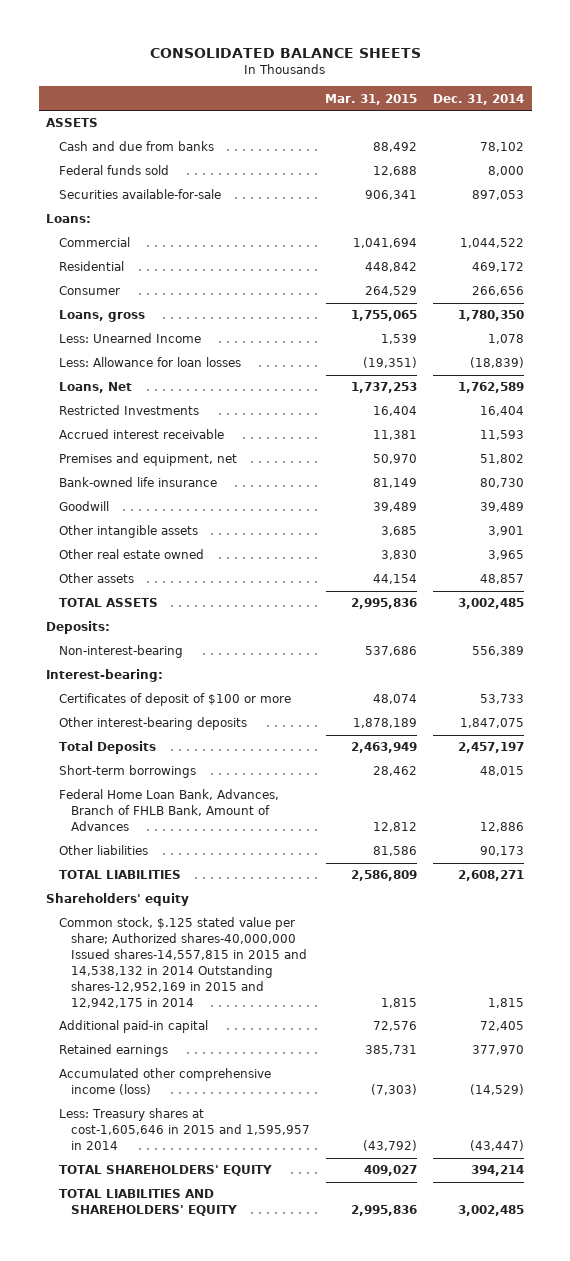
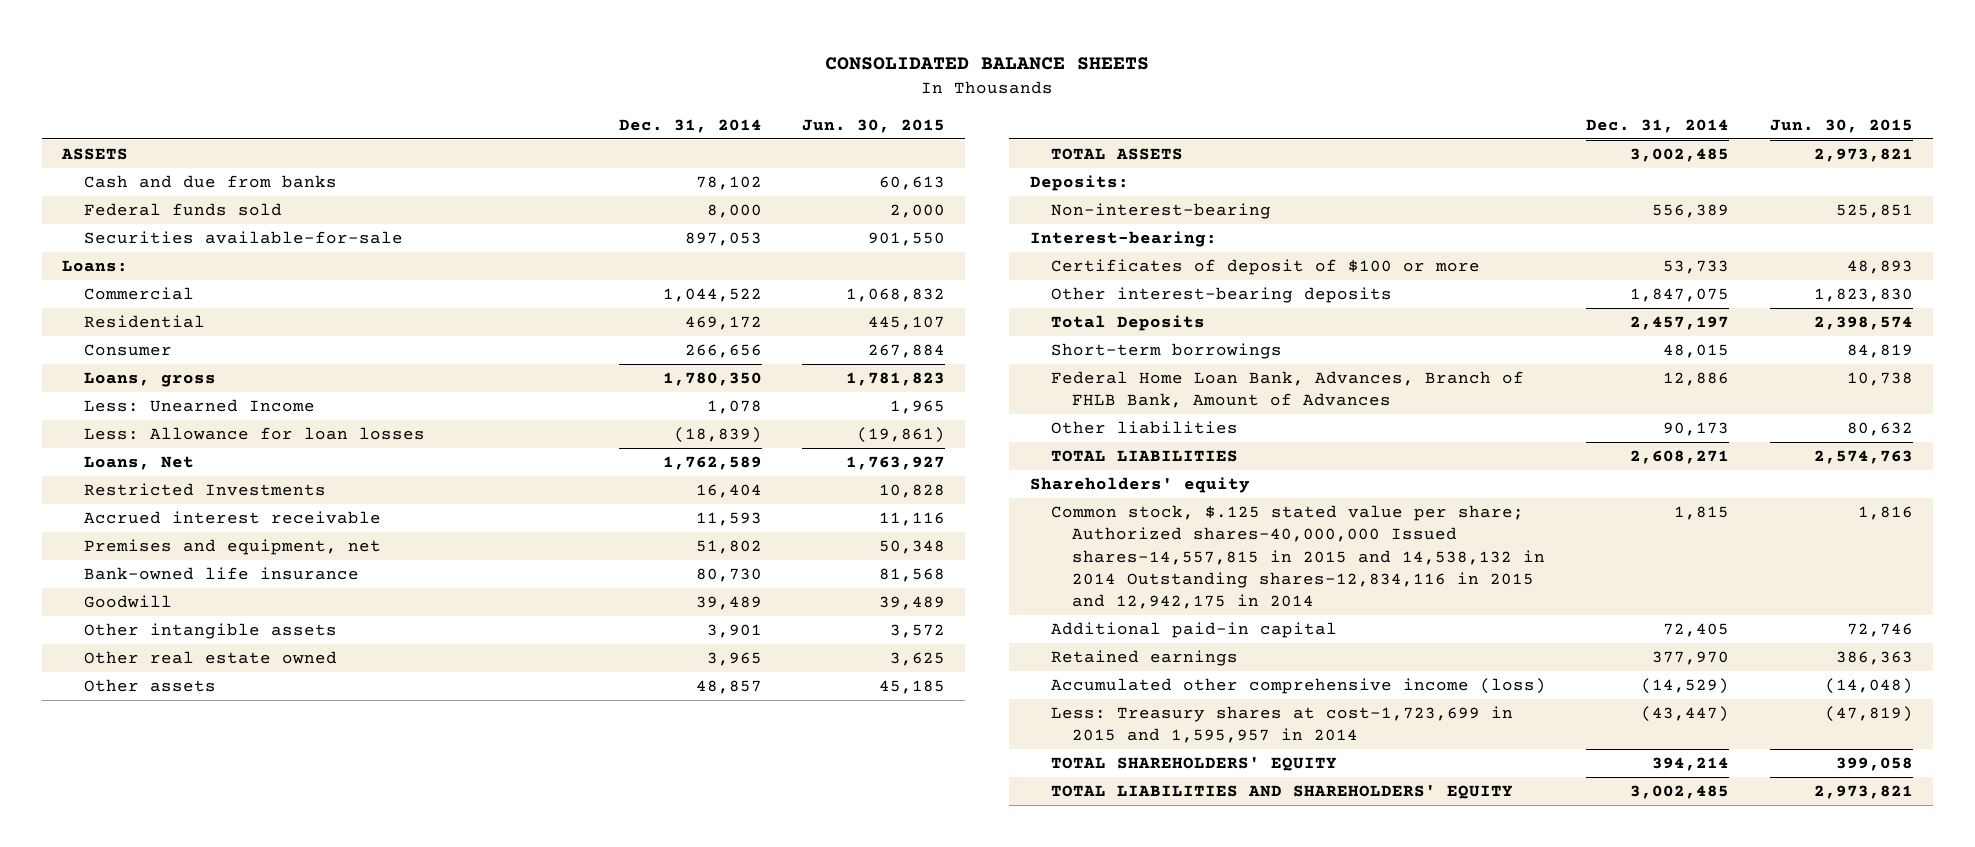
- | Mar. 31, 2015 | Dec. 31, 2014
+ | Dec. 31, 2014 | Jun. 30, 2015
- Common stock, $.125 stated value per share; Authorized shares-40,000,000 Issued shares-14,557,815 in 2015 and 14,538,132 in 2014 Outstanding shares-12,952,169 in 2015 and 12,942,175 in 2014 | 1,815 | 1,815
+ Common stock, $.125 stated value per share; Authorized shares-40,000,000 Issued shares-14,557,815 in 2015 and 14,538,132 in 2014 Outstanding shares-12,834,116 in 2015 and 12,942,175 in 2014 | 1,815 | 1,816
- Less: Treasury shares at cost-1,605,646 in 2015 and 1,595,957 in 2014 | (43,792) | (43,447)
+ Less: Treasury shares at cost-1,723,699 in 2015 and 1,595,957 in 2014 | (43,447) | (47,819)

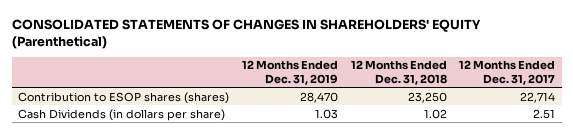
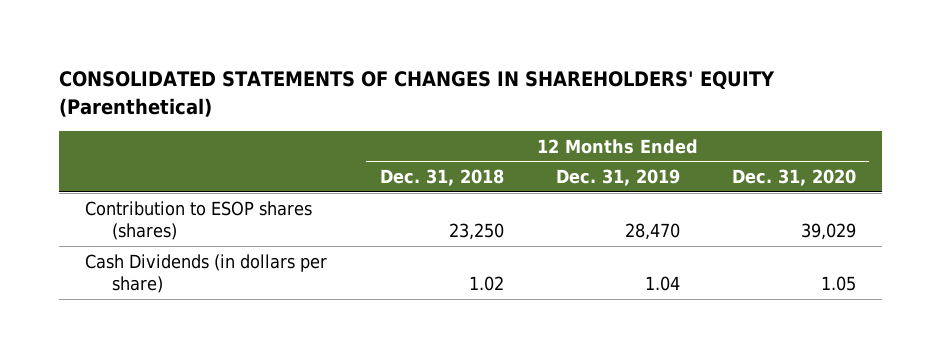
- | 12 Months Ended Dec. 31, 2019 | 12 Months Ended Dec. 31, 2018 | 12 Months Ended Dec. 31, 2017
+ | 12 Months Ended Dec. 31, 2018 | 12 Months Ended Dec. 31, 2019 | 12 Months Ended Dec. 31, 2020
- Cash Dividends (in dollars per share) | 1.03 | 1.02 | 2.51
+ Cash Dividends (in dollars per share) | 1.02 | 1.04 | 1.05

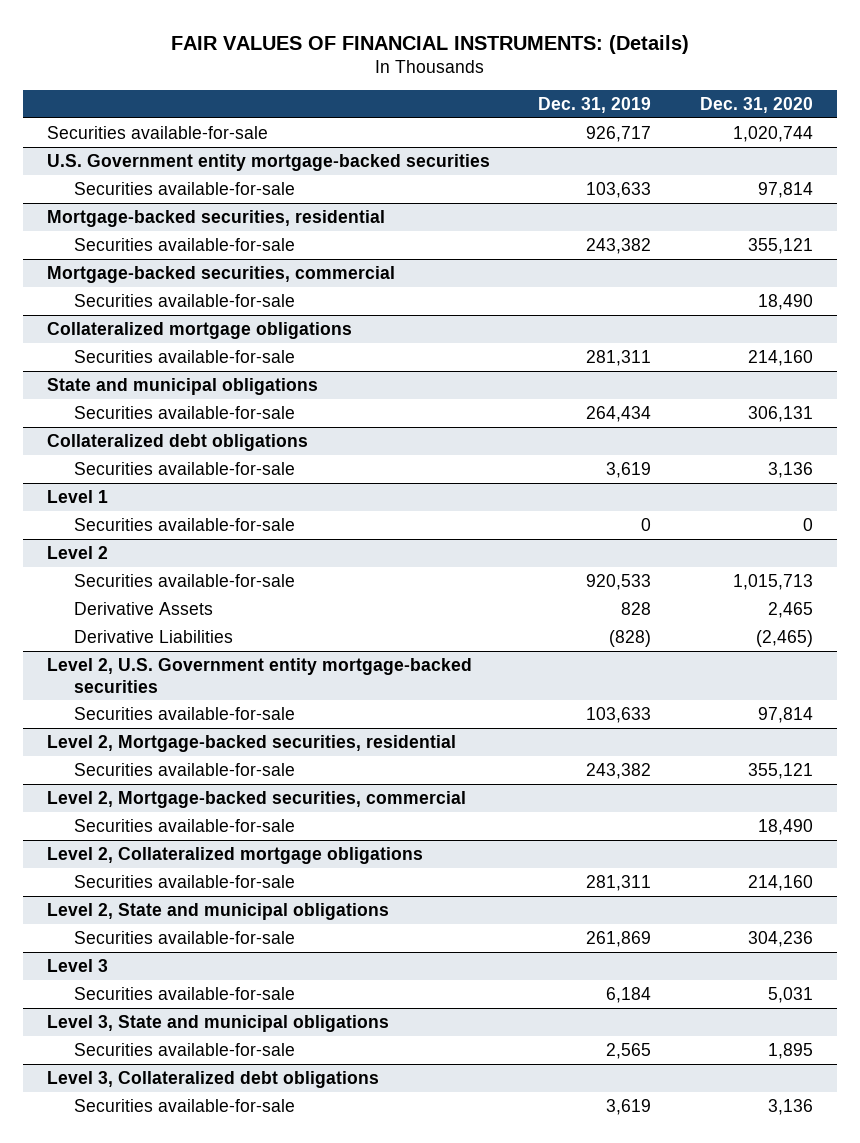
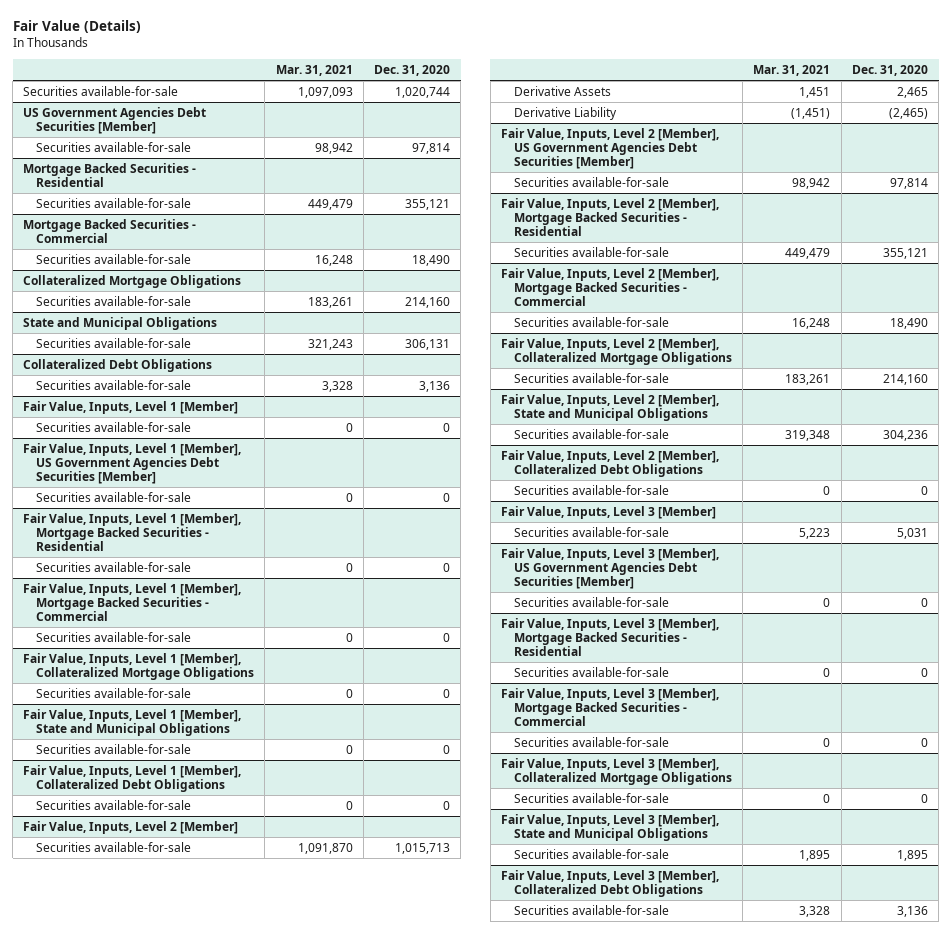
- FAIR VALUES OF FINANCIAL INSTRUMENTS: (Details)
+ Fair Value (Details)
- | Dec. 31, 2019 | Dec. 31, 2020
+ | Mar. 31, 2021 | Dec. 31, 2020
- U.S. Government entity mortgage-backed securities
+ US Government Agencies Debt Securities [Member]
- Mortgage-backed securities, residential
+ Mortgage Backed Securities - Residential
- Mortgage-backed securities, commercial
+ Mortgage Backed Securities - Commercial
- Collateralized mortgage obligations
+ Collateralized Mortgage Obligations
- State and municipal obligations
+ State and Municipal Obligations
- Collateralized debt obligations
+ Collateralized Debt Obligations
- Level 1
+ Fair Value, Inputs, Level 1 [Member]
- Level 2
+ Fair Value, Inputs, Level 1 [Member], US Government Agencies Debt Securities [Member]
+ Securities available-for-sale | 0 | 0
+ Fair Value, Inputs, Level 1 [Member], Mortgage Backed Securities - Residential
+ Securities available-for-sale | 0 | 0
+ Fair Value, Inputs, Level 1 [Member], Mortgage Backed Securities - Commercial
+ Securities available-for-sale | 0 | 0
+ Fair Value, Inputs, Level 1 [Member], Collateralized Mortgage Obligations
+ Securities available-for-sale | 0 | 0
+ Fair Value, Inputs, Level 1 [Member], State and Municipal Obligations
+ Securities available-for-sale | 0 | 0
+ Fair Value, Inputs, Level 1 [Member], Collateralized Debt Obligations
+ Securities available-for-sale | 0 | 0
+ Fair Value, Inputs, Level 2 [Member]
- Derivative Liabilities | (828) | (2,465)
- Level 2, U.S. Government entity mortgage-backed securities
+ Derivative Liability | (1,451) | (2,465)
+ Fair Value, Inputs, Level 2 [Member], US Government Agencies Debt Securities [Member]
- Level 2, Mortgage-backed securities, residential
+ Fair Value, Inputs, Level 2 [Member], Mortgage Backed Securities - Residential
- Level 2, Mortgage-backed securities, commercial
+ Fair Value, Inputs, Level 2 [Member], Mortgage Backed Securities - Commercial
- Level 2, Collateralized mortgage obligations
+ Fair Value, Inputs, Level 2 [Member], Collateralized Mortgage Obligations
- Level 2, State and municipal obligations
+ Fair Value, Inputs, Level 2 [Member], State and Municipal Obligations
- Level 3
+ Fair Value, Inputs, Level 2 [Member], Collateralized Debt Obligations
+ Securities available-for-sale | 0 | 0
+ Fair Value, Inputs, Level 3 [Member]
- Level 3, State and municipal obligations
+ Fair Value, Inputs, Level 3 [Member], US Government Agencies Debt Securities [Member]
+ Securities available-for-sale | 0 | 0
+ Fair Value, Inputs, Level 3 [Member], Mortgage Backed Securities - Residential
+ Securities available-for-sale | 0 | 0
+ Fair Value, Inputs, Level 3 [Member], Mortgage Backed Securities - Commercial
+ Securities available-for-sale | 0 | 0
+ Fair Value, Inputs, Level 3 [Member], Collateralized Mortgage Obligations
+ Securities available-for-sale | 0 | 0
+ Fair Value, Inputs, Level 3 [Member], State and Municipal Obligations
- Level 3, Collateralized debt obligations
+ Fair Value, Inputs, Level 3 [Member], Collateralized Debt Obligations

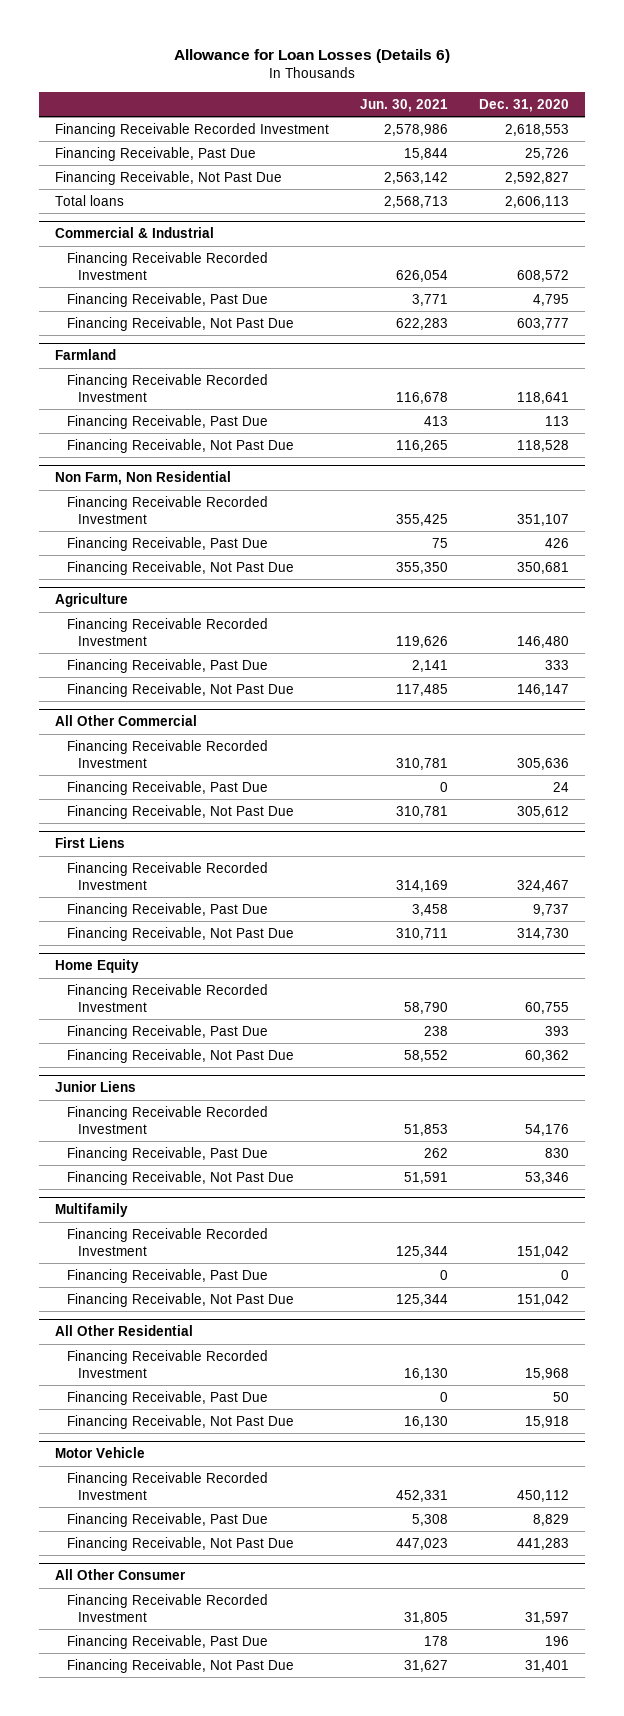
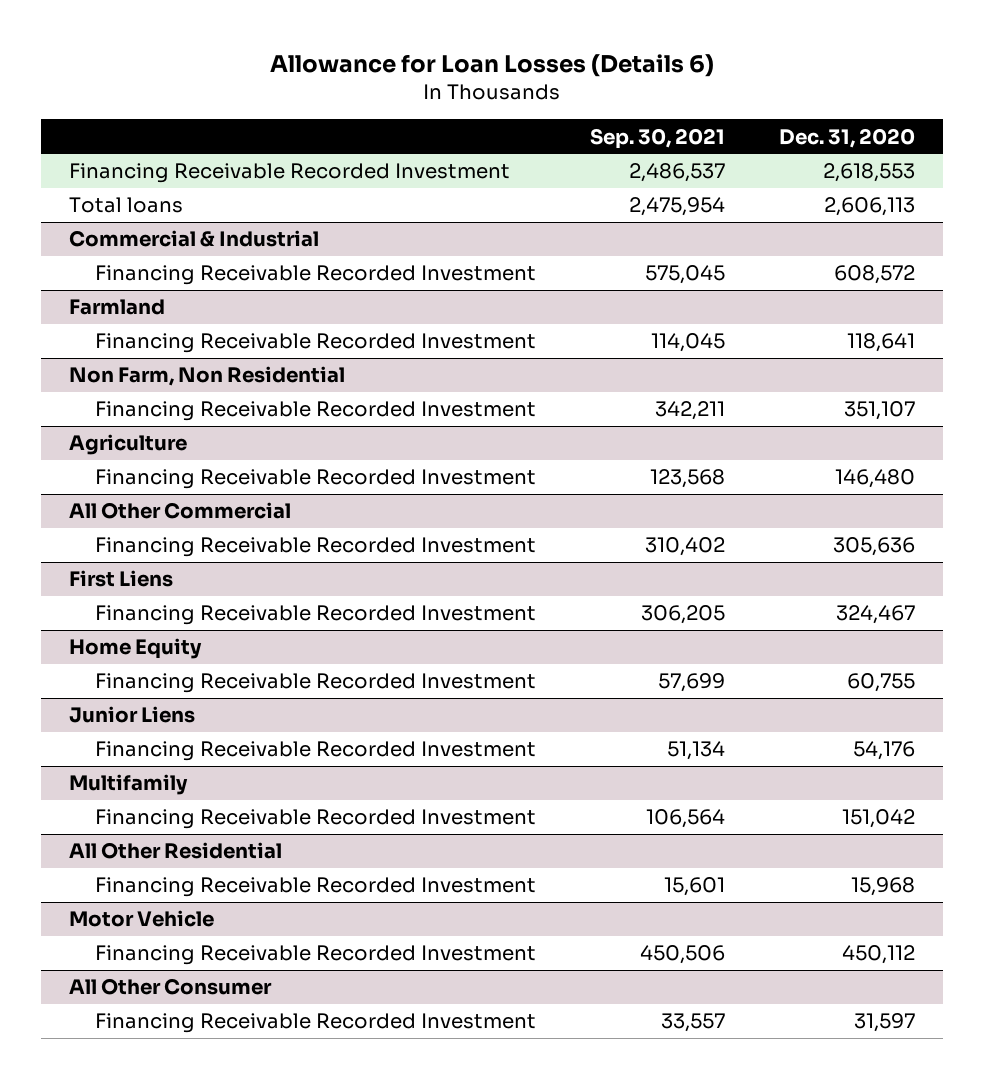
- | Jun. 30, 2021 | Dec. 31, 2020
+ | Sep. 30, 2021 | Dec. 31, 2020
- Financing Receivable, Past Due | 15,844 | 25,726
- Financing Receivable, Not Past Due | 2,563,142 | 2,592,827
@ Commercial & Industrial
- Financing Receivable, Past Due | 3,771 | 4,795
- Financing Receivable, Not Past Due | 622,283 | 603,777
@ Farmland
- Financing Receivable, Past Due | 413 | 113
- Financing Receivable, Not Past Due | 116,265 | 118,528
@ Non Farm, Non Residential
- Financing Receivable, Past Due | 75 | 426
- Financing Receivable, Not Past Due | 355,350 | 350,681
@ Agriculture
- Financing Receivable, Past Due | 2,141 | 333
- Financing Receivable, Not Past Due | 117,485 | 146,147
@ All Other Commercial
- Financing Receivable, Past Due | 0 | 24
- Financing Receivable, Not Past Due | 310,781 | 305,612
@ First Liens
- Financing Receivable, Past Due | 3,458 | 9,737
- Financing Receivable, Not Past Due | 310,711 | 314,730
@ Home Equity
- Financing Receivable, Past Due | 238 | 393
- Financing Receivable, Not Past Due | 58,552 | 60,362
@ Junior Liens
- Financing Receivable, Past Due | 262 | 830
- Financing Receivable, Not Past Due | 51,591 | 53,346
@ Multifamily
- Financing Receivable, Past Due | 0 | 0
- Financing Receivable, Not Past Due | 125,344 | 151,042
@ All Other Residential
- Financing Receivable, Past Due | 0 | 50
- Financing Receivable, Not Past Due | 16,130 | 15,918
@ Motor Vehicle
- Financing Receivable, Past Due | 5,308 | 8,829
- Financing Receivable, Not Past Due | 447,023 | 441,283
@ All Other Consumer
- Financing Receivable, Past Due | 178 | 196
- Financing Receivable, Not Past Due | 31,627 | 31,401

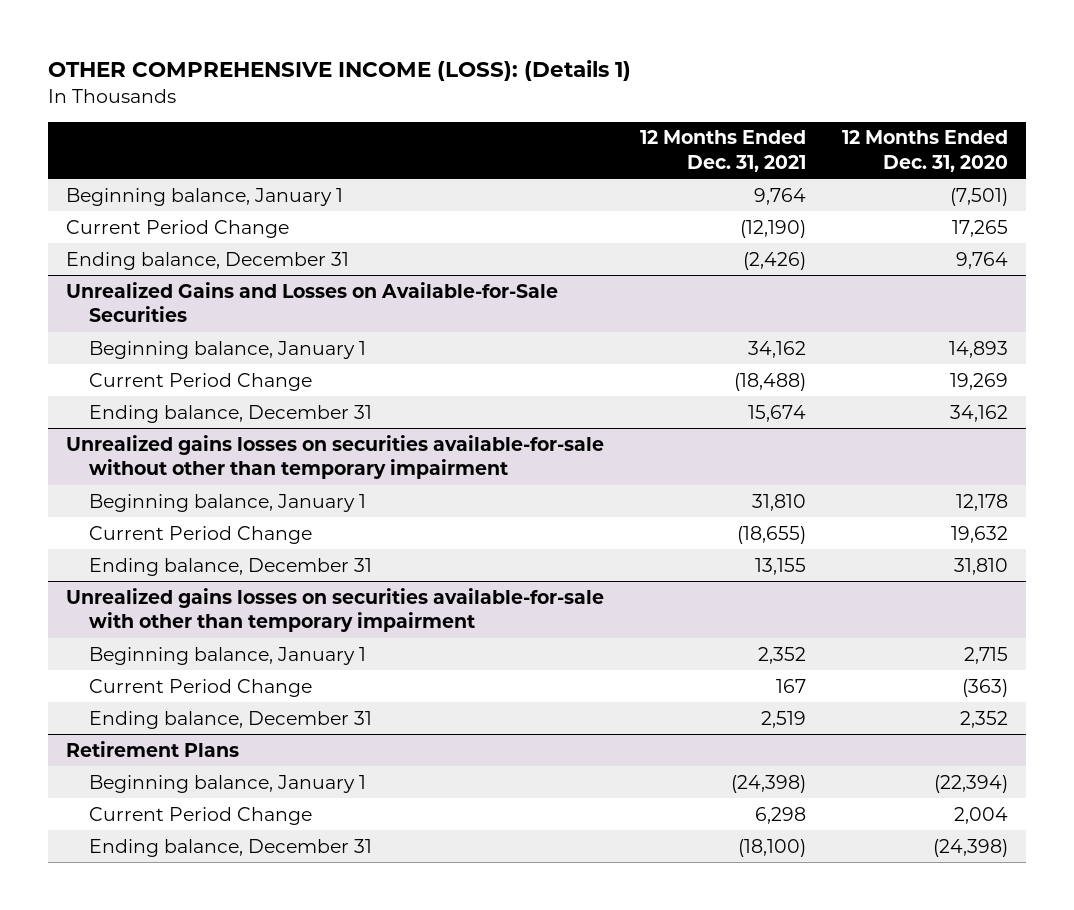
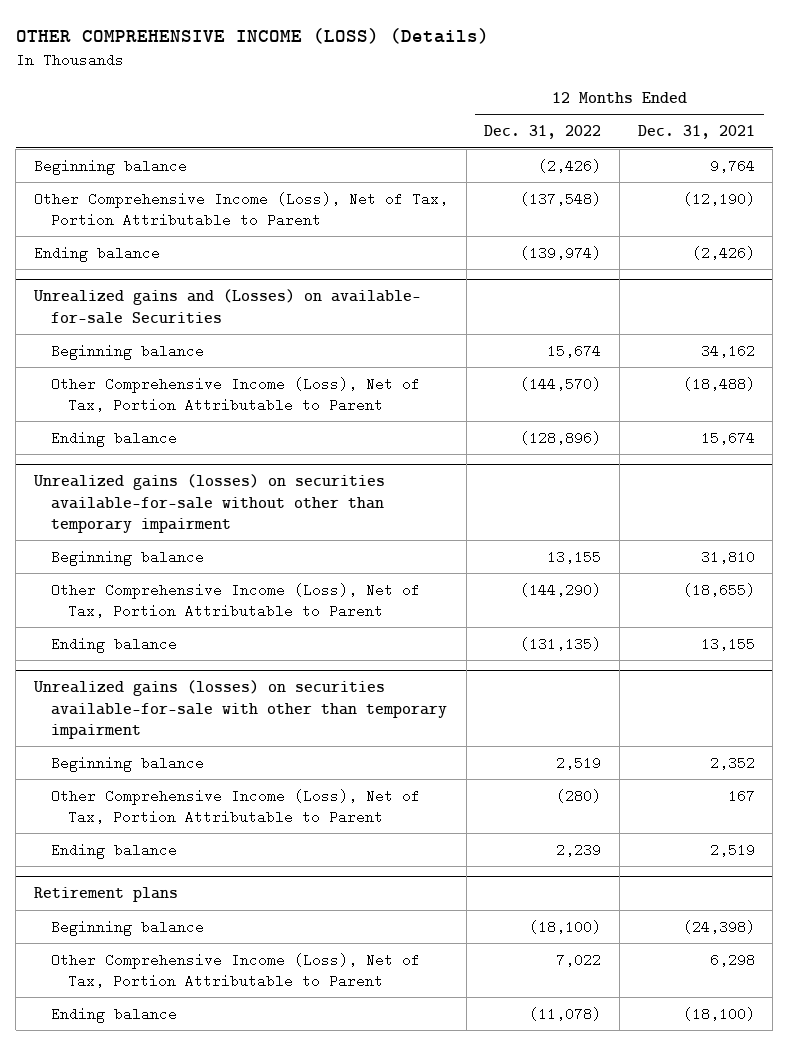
- OTHER COMPREHENSIVE INCOME (LOSS): (Details 1)
+ OTHER COMPREHENSIVE INCOME (LOSS) (Details)
- | 12 Months Ended Dec. 31, 2021 | 12 Months Ended Dec. 31, 2020
+ | 12 Months Ended Dec. 31, 2022 | 12 Months Ended Dec. 31, 2021
- Beginning balance, January 1 | 9,764 | (7,501)
- Current Period Change | (12,190) | 17,265
- Ending balance, December 31 | (2,426) | 9,764
- Unrealized Gains and Losses on Available-for-Sale Securities
- Beginning balance, January 1 | 34,162 | 14,893
- Current Period Change | (18,488) | 19,269
- Ending balance, December 31 | 15,674 | 34,162
- Unrealized gains losses on securities available-for-sale without other than temporary impairment
- Beginning balance, January 1 | 31,810 | 12,178
- Current Period Change | (18,655) | 19,632
- Ending balance, December 31 | 13,155 | 31,810
- Unrealized gains losses on securities available-for-sale with other than temporary impairment
- Beginning balance, January 1 | 2,352 | 2,715
- Current Period Change | 167 | (363)
- Ending balance, December 31 | 2,519 | 2,352
- Retirement Plans
- Beginning balance, January 1 | (24,398) | (22,394)
- Current Period Change | 6,298 | 2,004
- Ending balance, December 31 | (18,100) | (24,398)
+ Beginning balance | (2,426) | 9,764
+ Other Comprehensive Income (Loss), Net of Tax, Portion Attributable to Parent | (137,548) | (12,190)
+ Ending balance | (139,974) | (2,426)
+ Unrealized gains and (Losses) on available- for-sale Securities
+ Beginning balance | 15,674 | 34,162
+ Other Comprehensive Income (Loss), Net of Tax, Portion Attributable to Parent | (144,570) | (18,488)
+ Ending balance | (128,896) | 15,674
+ Unrealized gains (losses) on securities available-for-sale without other than temporary impairment
+ Beginning balance | 13,155 | 31,810
+ Other Comprehensive Income (Loss), Net of Tax, Portion Attributable to Parent | (144,290) | (18,655)
+ Ending balance | (131,135) | 13,155
+ Unrealized gains (losses) on securities available-for-sale with other than temporary impairment
+ Beginning balance | 2,519 | 2,352
+ Other Comprehensive Income (Loss), Net of Tax, Portion Attributable to Parent | (280) | 167
+ Ending balance | 2,239 | 2,519
+ Retirement plans
+ Beginning balance | (18,100) | (24,398)
+ Other Comprehensive Income (Loss), Net of Tax, Portion Attributable to Parent | 7,022 | 6,298
+ Ending balance | (11,078) | (18,100)

